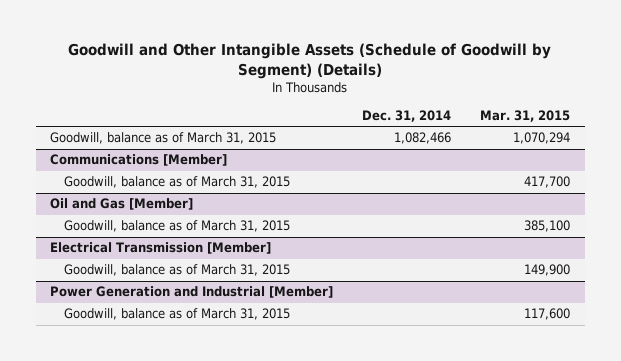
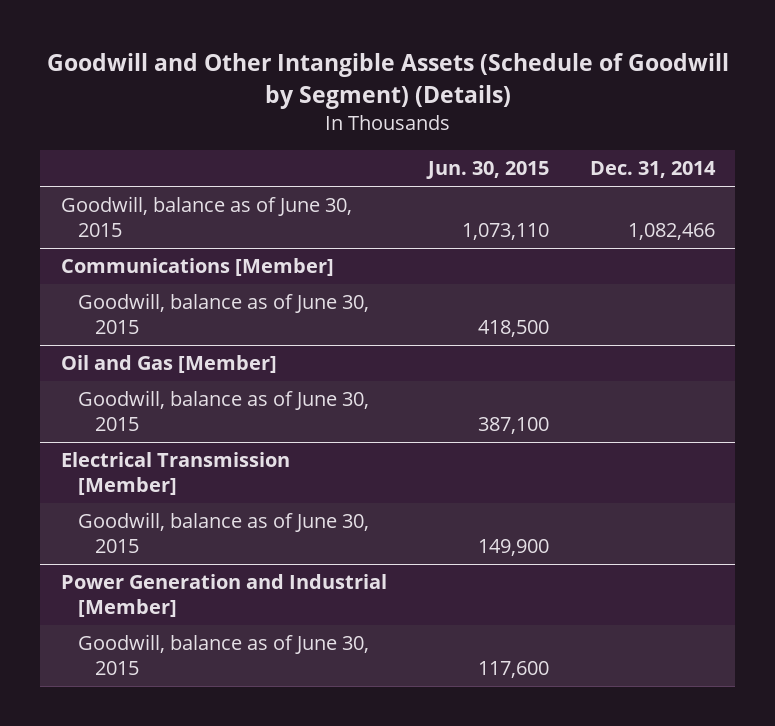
- | Dec. 31, 2014 | Mar. 31, 2015
+ | Jun. 30, 2015 | Dec. 31, 2014
- Goodwill, balance as of March 31, 2015 | 1,082,466 | 1,070,294
+ Goodwill, balance as of June 30, 2015 | 1,073,110 | 1,082,466
@ Communications [Member]
- Goodwill, balance as of March 31, 2015 | | 417,700
+ Goodwill, balance as of June 30, 2015 | 418,500 |
@ Oil and Gas [Member]
- Goodwill, balance as of March 31, 2015 | | 385,100
+ Goodwill, balance as of June 30, 2015 | 387,100 |
@ Electrical Transmission [Member]
- Goodwill, balance as of March 31, 2015 | | 149,900
+ Goodwill, balance as of June 30, 2015 | 149,900 |
@ Power Generation and Industrial [Member]
- Goodwill, balance as of March 31, 2015 | | 117,600
+ Goodwill, balance as of June 30, 2015 | 117,600 |

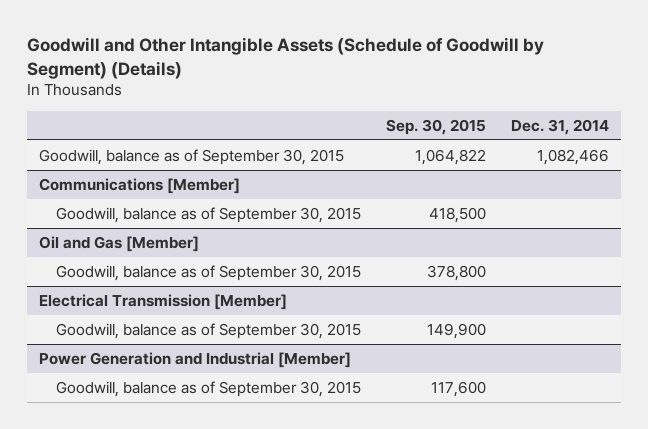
- | Jun. 30, 2015 | Dec. 31, 2014
+ | Sep. 30, 2015 | Dec. 31, 2014
- Goodwill, balance as of June 30, 2015 | 1,073,110 | 1,082,466
+ Goodwill, balance as of September 30, 2015 | 1,064,822 | 1,082,466
@ Communications [Member]
- Goodwill, balance as of June 30, 2015 | 418,500 |
+ Goodwill, balance as of September 30, 2015 | 418,500 |
@ Oil and Gas [Member]
- Goodwill, balance as of June 30, 2015 | 387,100 |
+ Goodwill, balance as of September 30, 2015 | 378,800 |
@ Electrical Transmission [Member]
- Goodwill, balance as of June 30, 2015 | 149,900 |
+ Goodwill, balance as of September 30, 2015 | 149,900 |
@ Power Generation and Industrial [Member]
- Goodwill, balance as of June 30, 2015 | 117,600 |
+ Goodwill, balance as of September 30, 2015 | 117,600 |

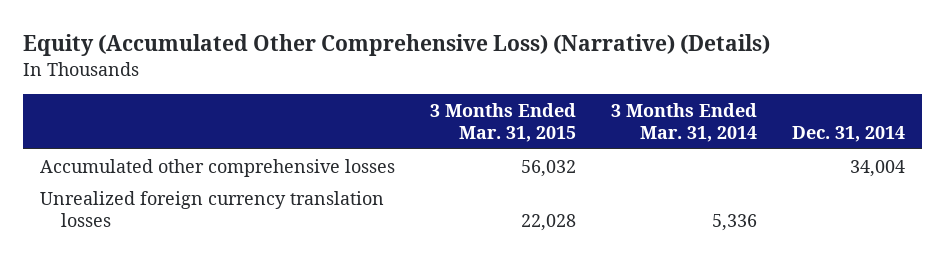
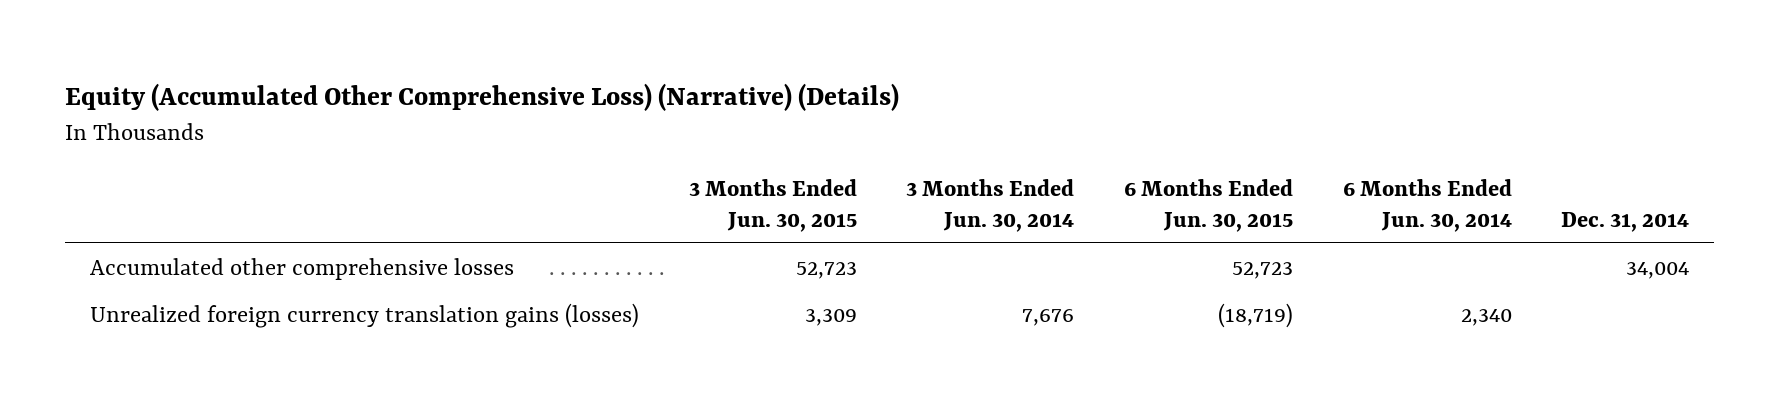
- | 3 Months Ended Mar. 31, 2015 | 3 Months Ended Mar. 31, 2014 | Dec. 31, 2014
+ | 3 Months Ended Jun. 30, 2015 | 3 Months Ended Jun. 30, 2014 | 6 Months Ended Jun. 30, 2015 | 6 Months Ended Jun. 30, 2014 | Dec. 31, 2014
- Unrealized foreign currency translation losses | 22,028 | 5,336 |
+ Unrealized foreign currency translation gains (losses) | 3,309 | 7,676 | (18,719) | 2,340 |

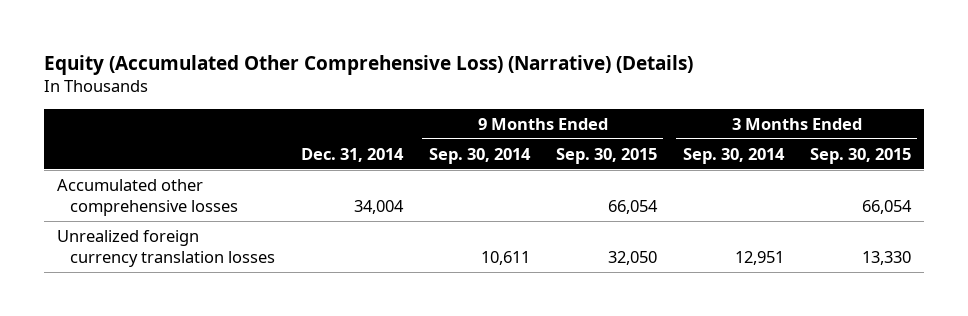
- | 3 Months Ended Jun. 30, 2015 | 3 Months Ended Jun. 30, 2014 | 6 Months Ended Jun. 30, 2015 | 6 Months Ended Jun. 30, 2014 | Dec. 31, 2014
+ | Dec. 31, 2014 | 9 Months Ended Sep. 30, 2014 | 9 Months Ended Sep. 30, 2015 | 3 Months Ended Sep. 30, 2014 | 3 Months Ended Sep. 30, 2015
- Unrealized foreign currency translation gains (losses) | 3,309 | 7,676 | (18,719) | 2,340 |
+ Unrealized foreign currency translation losses | | 10,611 | 32,050 | 12,951 | 13,330

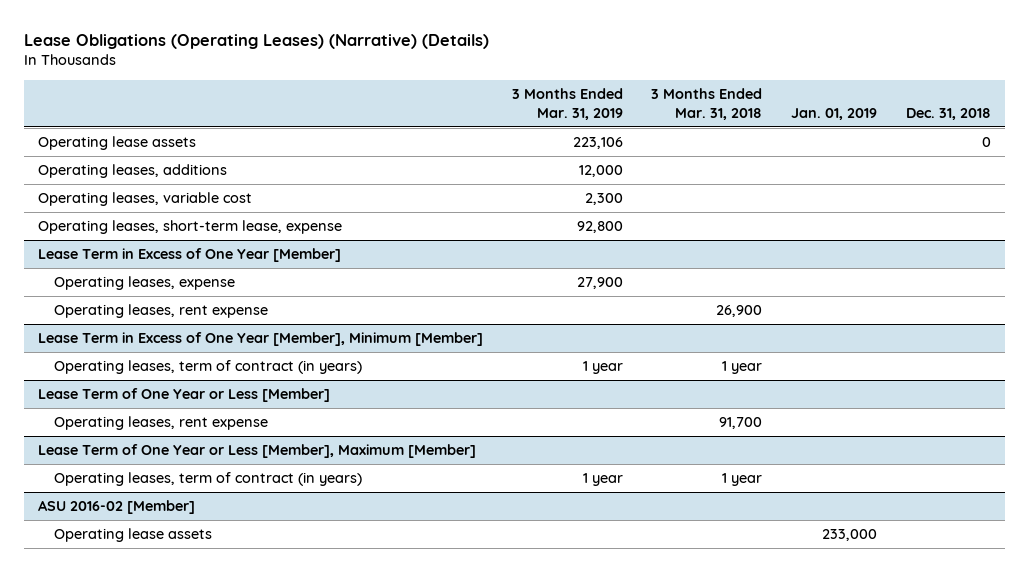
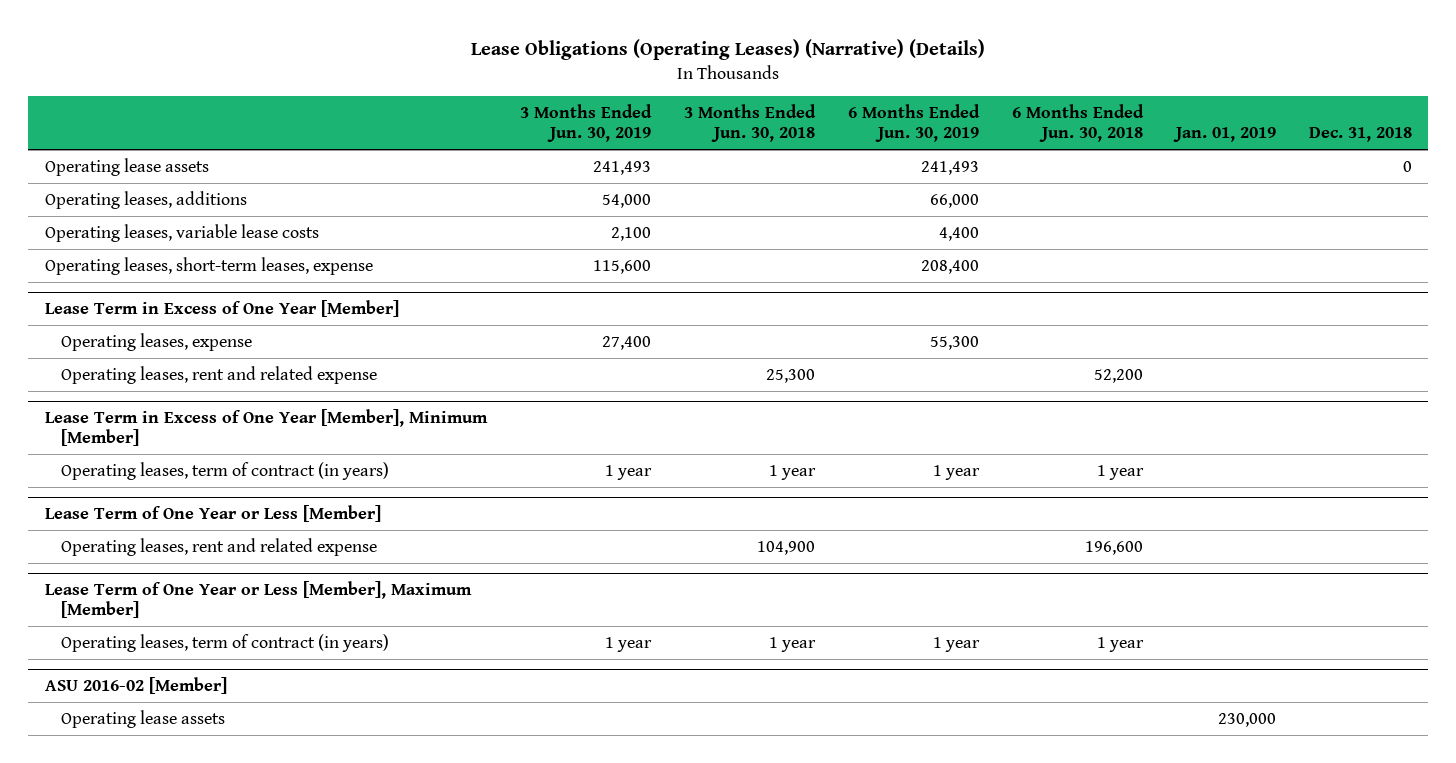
- | 3 Months Ended Mar. 31, 2019 | 3 Months Ended Mar. 31, 2018 | Jan. 01, 2019 | Dec. 31, 2018
+ | 3 Months Ended Jun. 30, 2019 | 3 Months Ended Jun. 30, 2018 | 6 Months Ended Jun. 30, 2019 | 6 Months Ended Jun. 30, 2018 | Jan. 01, 2019 | Dec. 31, 2018
- Operating leases, variable cost | 2,300 | | |
- Operating leases, short-term lease, expense | 92,800 | | |
+ Operating leases, variable lease costs | 2,100 | | 4,400 | | |
+ Operating leases, short-term leases, expense | 115,600 | | 208,400 | | |
@ Lease Term in Excess of One Year [Member]
- Operating leases, rent expense | | 26,900 | |
+ Operating leases, rent and related expense | | 25,300 | | 52,200 | |
@ Lease Term of One Year or Less [Member]
- Operating leases, rent expense | | 91,700 | |
+ Operating leases, rent and related expense | | 104,900 | | 196,600 | |
@ ASU 2016-02 [Member]
- Operating lease assets | | | 233,000 |
+ Operating lease assets | | | | | 230,000 |

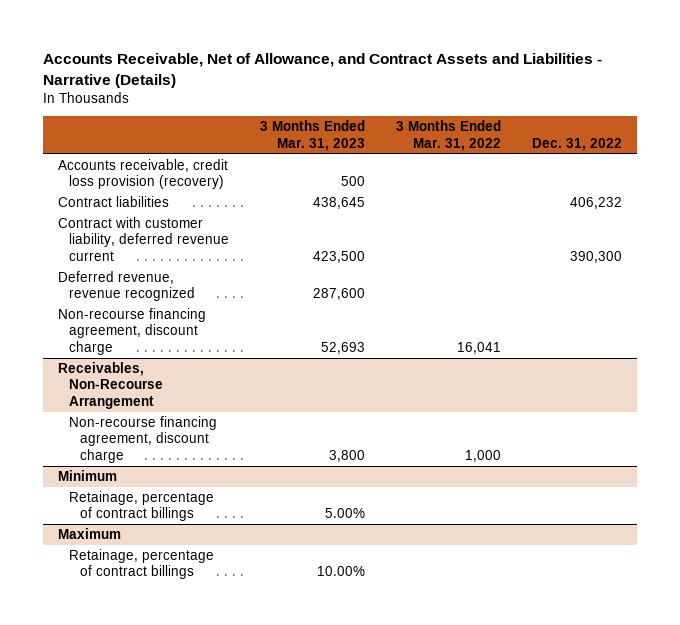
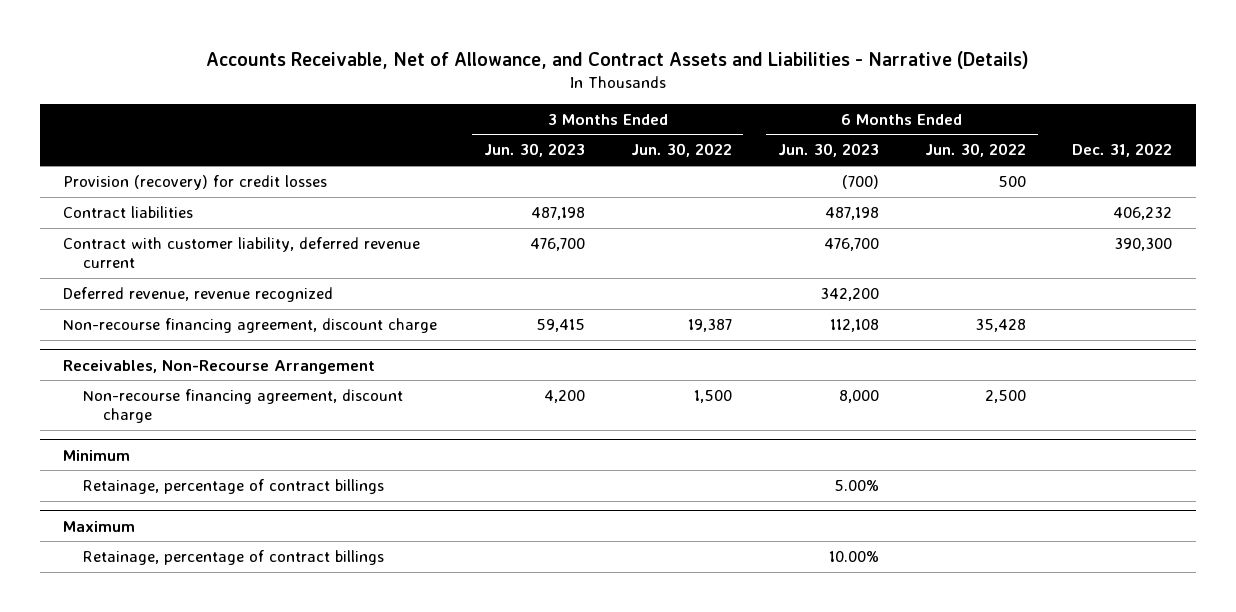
- | 3 Months Ended Mar. 31, 2023 | 3 Months Ended Mar. 31, 2022 | Dec. 31, 2022
+ | 3 Months Ended Jun. 30, 2023 | 3 Months Ended Jun. 30, 2022 | 6 Months Ended Jun. 30, 2023 | 6 Months Ended Jun. 30, 2022 | Dec. 31, 2022
- Accounts receivable, credit loss provision (recovery) | 500 | |
+ Provision (recovery) for credit losses | | | (700) | 500 |

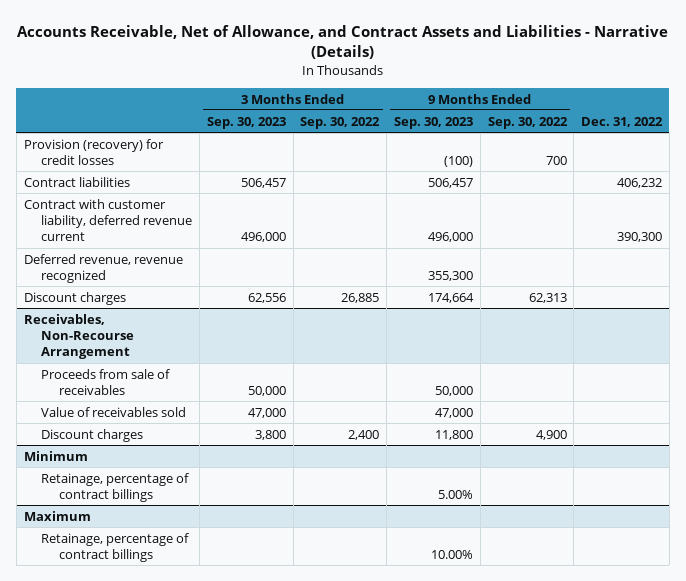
- | 3 Months Ended Jun. 30, 2023 | 3 Months Ended Jun. 30, 2022 | 6 Months Ended Jun. 30, 2023 | 6 Months Ended Jun. 30, 2022 | Dec. 31, 2022
+ | 3 Months Ended Sep. 30, 2023 | 3 Months Ended Sep. 30, 2022 | 9 Months Ended Sep. 30, 2023 | 9 Months Ended Sep. 30, 2022 | Dec. 31, 2022
- Non-recourse financing agreement, discount charge | 59,415 | 19,387 | 112,108 | 35,428 |
+ Discount charges | 62,556 | 26,885 | 174,664 | 62,313 |
@ Receivables, Non-Recourse Arrangement
- Non-recourse financing agreement, discount charge | 4,200 | 1,500 | 8,000 | 2,500 |
+ Proceeds from sale of receivables | 50,000 | | 50,000 | |
+ Value of receivables sold | 47,000 | | 47,000 | |
+ Discount charges | 3,800 | 2,400 | 11,800 | 4,900 |

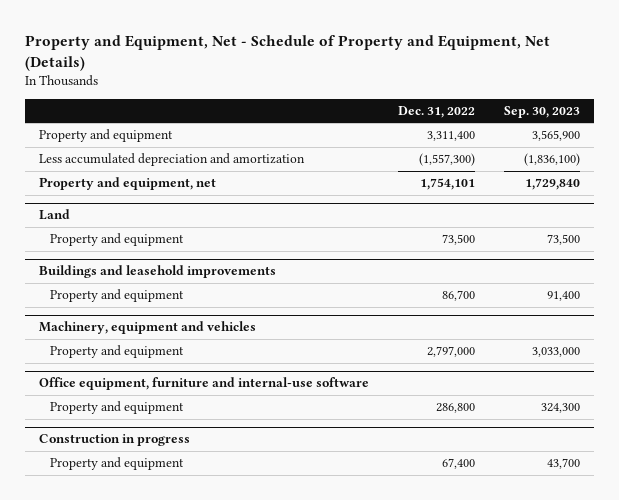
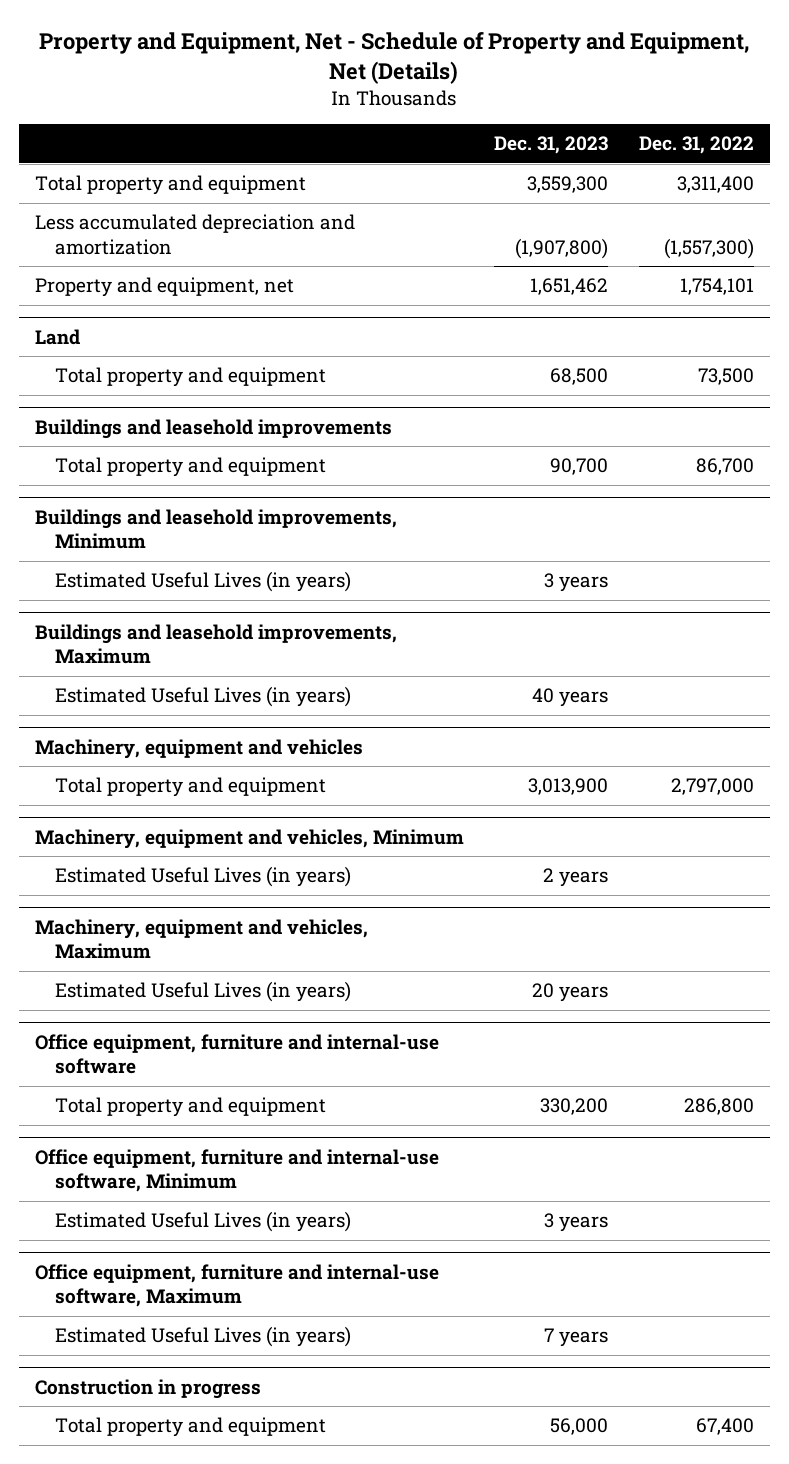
- | Dec. 31, 2022 | Sep. 30, 2023
+ | Dec. 31, 2023 | Dec. 31, 2022
- Property and equipment | 3,311,400 | 3,565,900
+ Total property and equipment | 3,559,300 | 3,311,400
@ Land
- Property and equipment | 73,500 | 73,500
+ Total property and equipment | 68,500 | 73,500
@ Buildings and leasehold improvements
- Property and equipment | 86,700 | 91,400
+ Total property and equipment | 90,700 | 86,700
+ Buildings and leasehold improvements, Minimum
+ Estimated Useful Lives (in years) | 3 years |
+ Buildings and leasehold improvements, Maximum
+ Estimated Useful Lives (in years) | 40 years |
@ Machinery, equipment and vehicles
- Property and equipment | 2,797,000 | 3,033,000
+ Total property and equipment | 3,013,900 | 2,797,000
+ Machinery, equipment and vehicles, Minimum
+ Estimated Useful Lives (in years) | 2 years |
+ Machinery, equipment and vehicles, Maximum
+ Estimated Useful Lives (in years) | 20 years |
@ Office equipment, furniture and internal-use software
- Property and equipment | 286,800 | 324,300
+ Total property and equipment | 330,200 | 286,800
+ Office equipment, furniture and internal-use software, Minimum
+ Estimated Useful Lives (in years) | 3 years |
+ Office equipment, furniture and internal-use software, Maximum
+ Estimated Useful Lives (in years) | 7 years |
@ Construction in progress
- Property and equipment | 67,400 | 43,700
+ Total property and equipment | 56,000 | 67,400

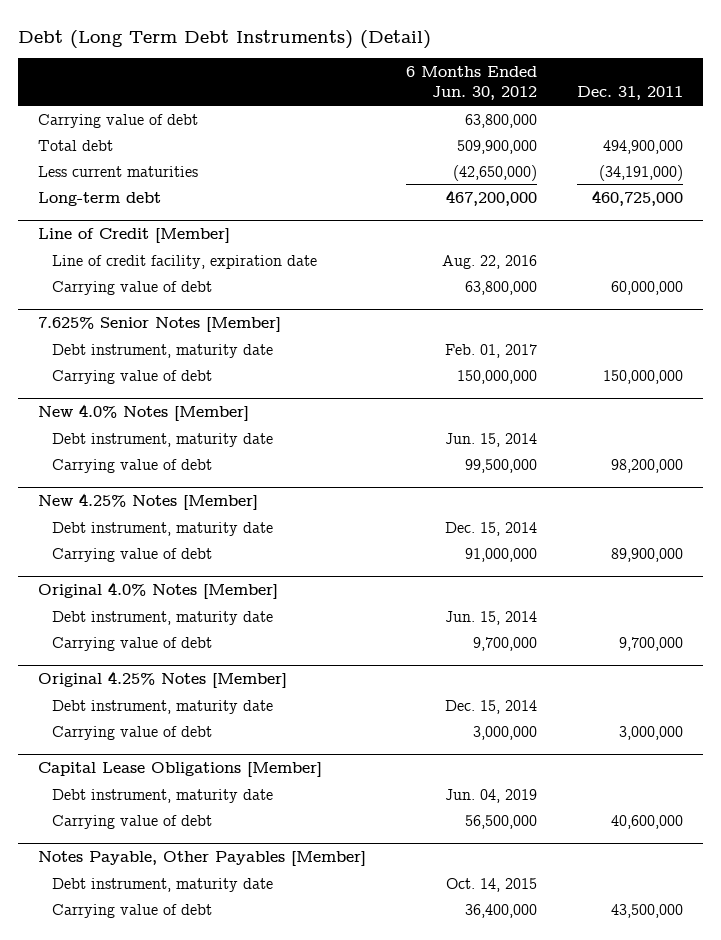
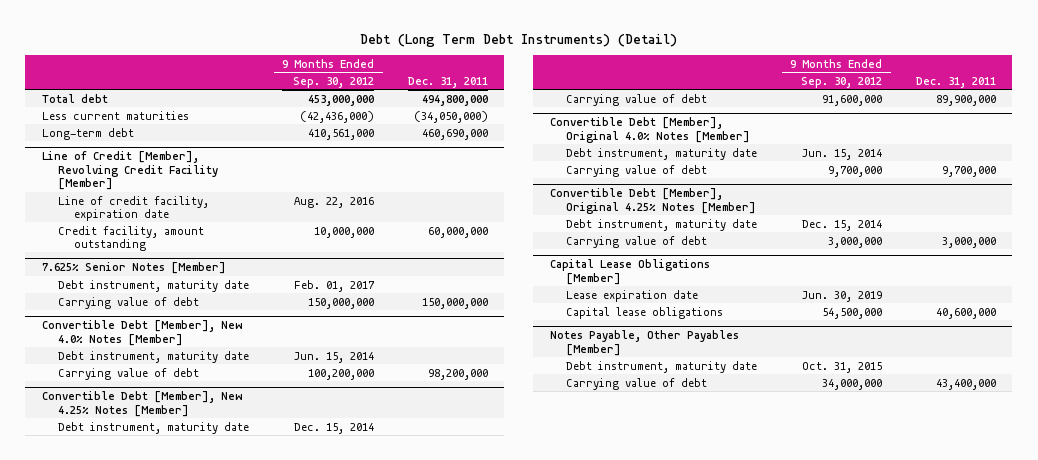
- | 6 Months Ended Jun. 30, 2012 | Dec. 31, 2011
+ | 9 Months Ended Sep. 30, 2012 | Dec. 31, 2011
- Carrying value of debt | 63,800,000 |
- Total debt | 509,900,000 | 494,900,000
- Less current maturities | (42,650,000) | (34,191,000)
- Long-term debt | 467,200,000 | 460,725,000
- Line of Credit [Member]
+ Total debt | 453,000,000 | 494,800,000
+ Less current maturities | (42,436,000) | (34,050,000)
+ Long-term debt | 410,561,000 | 460,690,000
+ Line of Credit [Member], Revolving Credit Facility [Member]
- Carrying value of debt | 63,800,000 | 60,000,000
+ Credit facility, amount outstanding | 10,000,000 | 60,000,000
- New 4.0% Notes [Member]
+ Convertible Debt [Member], New 4.0% Notes [Member]
- New 4.25% Notes [Member]
+ Convertible Debt [Member], New 4.25% Notes [Member]
- Original 4.0% Notes [Member]
+ Convertible Debt [Member], Original 4.0% Notes [Member]
- Original 4.25% Notes [Member]
+ Convertible Debt [Member], Original 4.25% Notes [Member]
@ Capital Lease Obligations [Member]
- Debt instrument, maturity date | Jun. 04, 2019 |
- Carrying value of debt | 56,500,000 | 40,600,000
+ Lease expiration date | Jun. 30, 2019 |
+ Capital lease obligations | 54,500,000 | 40,600,000
@ Notes Payable, Other Payables [Member]
- Carrying value of debt | 36,400,000 | 43,500,000
+ Carrying value of debt | 34,000,000 | 43,400,000

